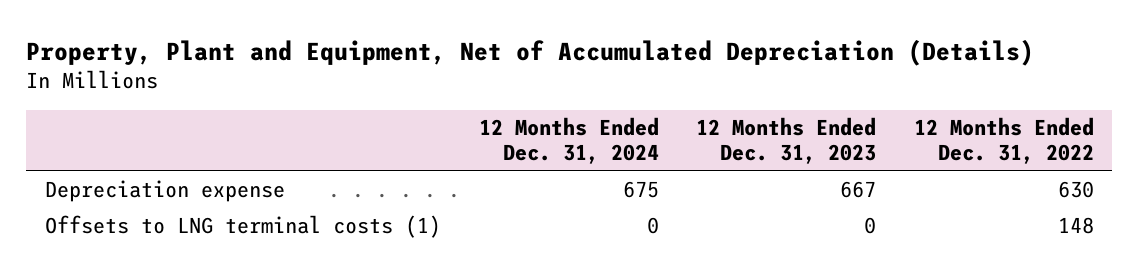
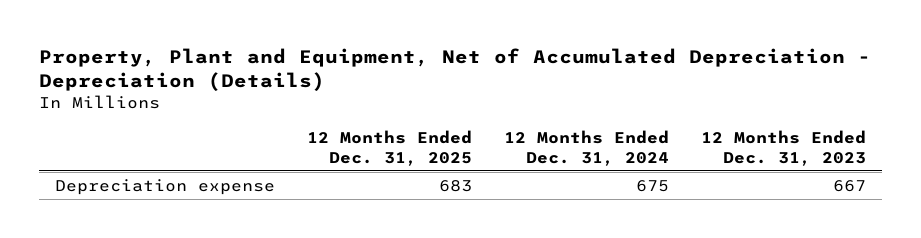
- Property, Plant and Equipment, Net of Accumulated Depreciation (Details)
+ Property, Plant and Equipment, Net of Accumulated Depreciation - Depreciation (Details)
- | 12 Months Ended Dec. 31, 2024 | 12 Months Ended Dec. 31, 2023 | 12 Months Ended Dec. 31, 2022
+ | 12 Months Ended Dec. 31, 2025 | 12 Months Ended Dec. 31, 2024 | 12 Months Ended Dec. 31, 2023
- Offsets to LNG terminal costs (1) | 0 | 0 | 148

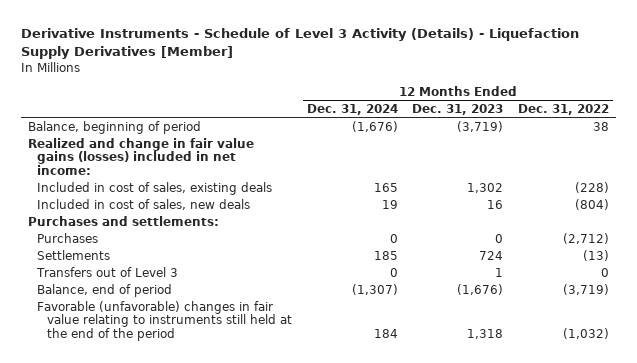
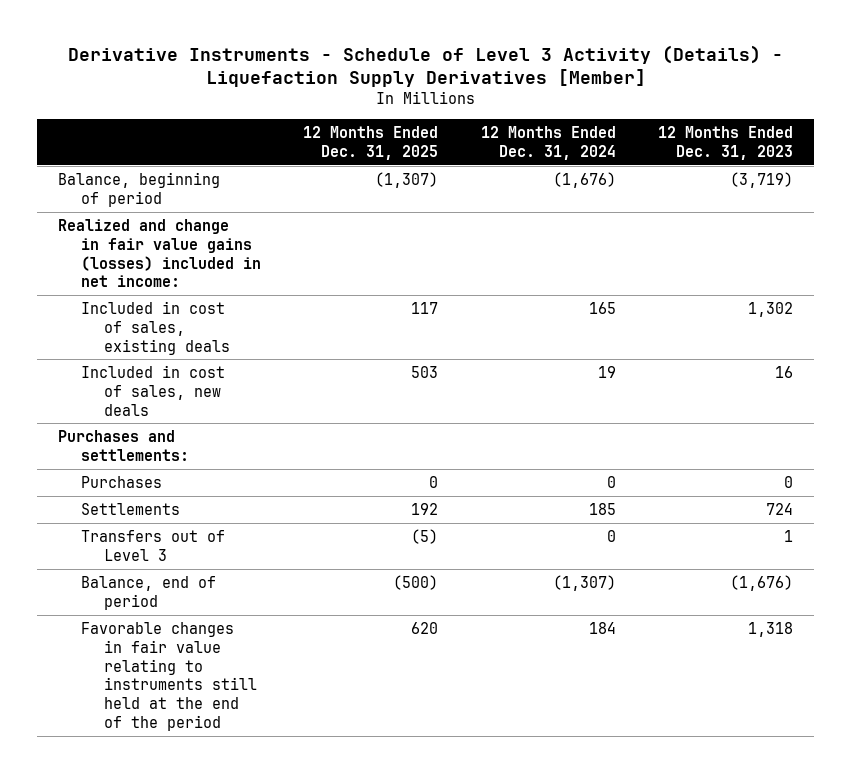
- | 12 Months Ended Dec. 31, 2024 | 12 Months Ended Dec. 31, 2023 | 12 Months Ended Dec. 31, 2022
+ | 12 Months Ended Dec. 31, 2025 | 12 Months Ended Dec. 31, 2024 | 12 Months Ended Dec. 31, 2023
- Favorable (unfavorable) changes in fair value relating to instruments still held at the end of the period | 184 | 1,318 | (1,032)
+ Favorable changes in fair value relating to instruments still held at the end of the period | 620 | 184 | 1,318

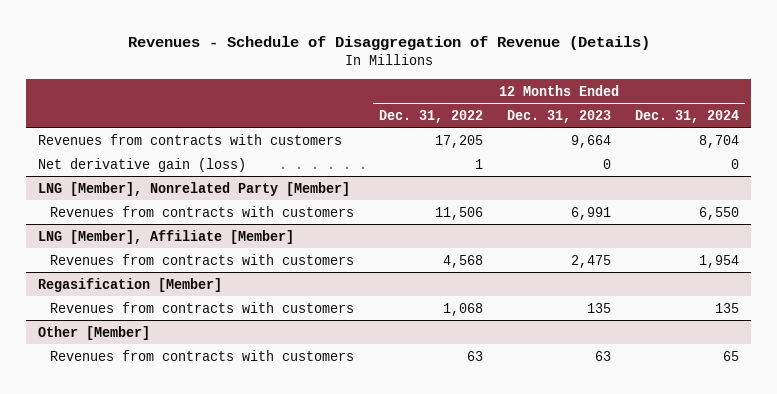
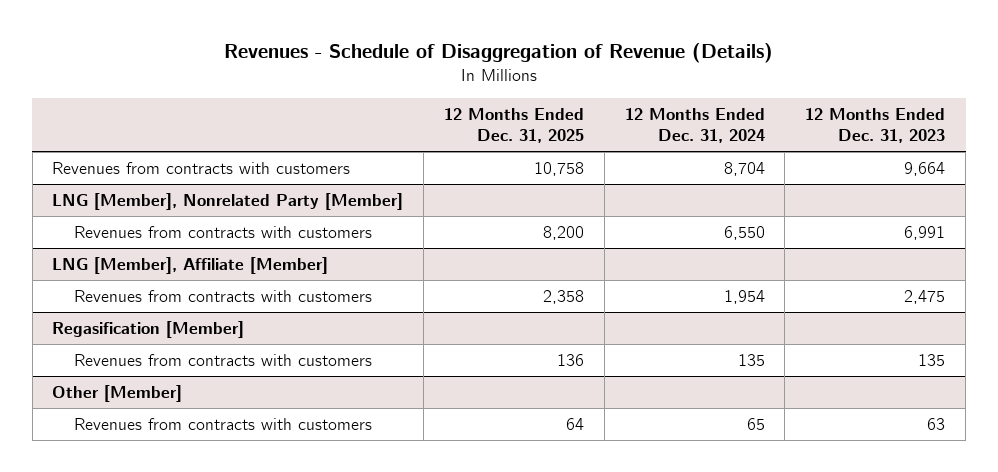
- | 12 Months Ended Dec. 31, 2022 | 12 Months Ended Dec. 31, 2023 | 12 Months Ended Dec. 31, 2024
+ | 12 Months Ended Dec. 31, 2025 | 12 Months Ended Dec. 31, 2024 | 12 Months Ended Dec. 31, 2023
- Net derivative gain (loss) | 1 | 0 | 0

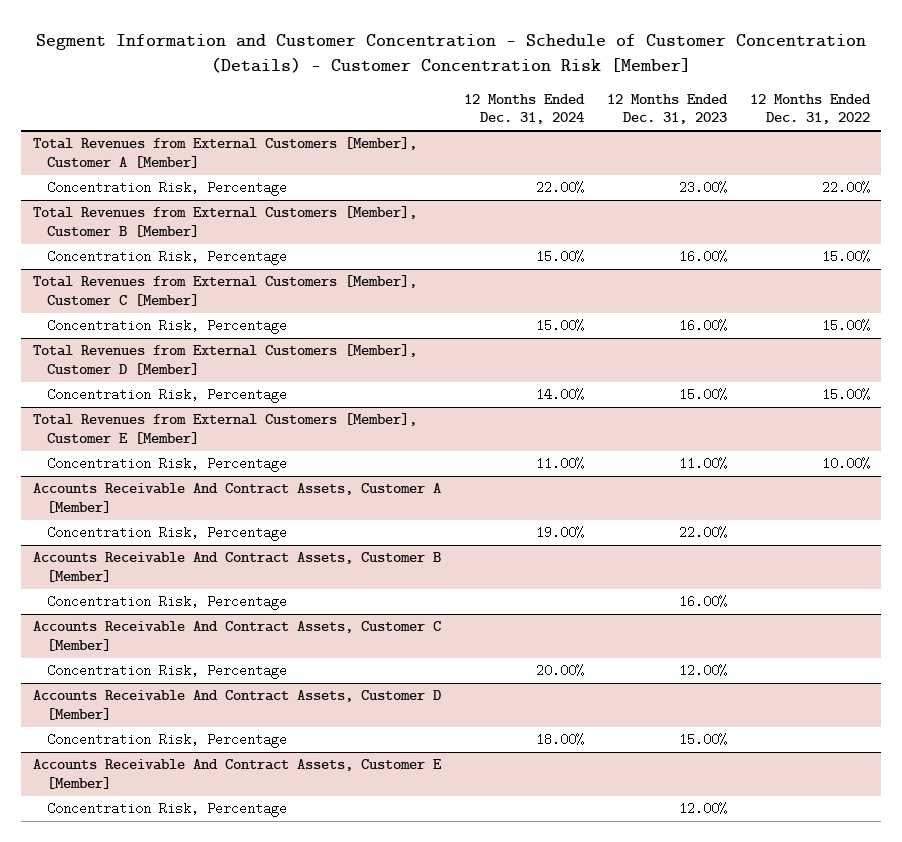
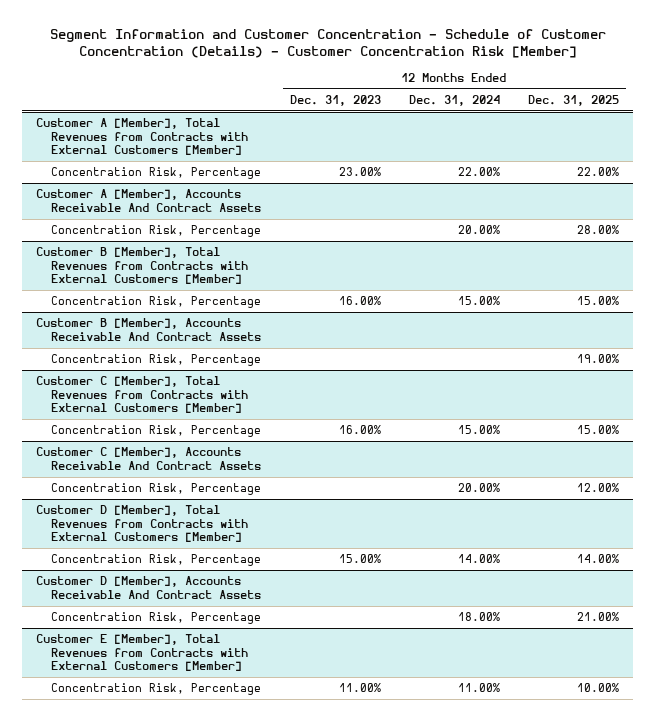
- | 12 Months Ended Dec. 31, 2024 | 12 Months Ended Dec. 31, 2023 | 12 Months Ended Dec. 31, 2022
+ | 12 Months Ended Dec. 31, 2023 | 12 Months Ended Dec. 31, 2024 | 12 Months Ended Dec. 31, 2025
- Total Revenues from External Customers [Member], Customer A [Member]
+ Customer A [Member], Total Revenues from Contracts with External Customers [Member]
- Total Revenues from External Customers [Member], Customer B [Member]
+ Customer A [Member], Accounts Receivable And Contract Assets
+ Concentration Risk, Percentage | | 20.00% | 28.00%
+ Customer B [Member], Total Revenues from Contracts with External Customers [Member]
- Total Revenues from External Customers [Member], Customer C [Member]
+ Customer B [Member], Accounts Receivable And Contract Assets
+ Concentration Risk, Percentage | | | 19.00%
+ Customer C [Member], Total Revenues from Contracts with External Customers [Member]
- Total Revenues from External Customers [Member], Customer D [Member]
+ Customer C [Member], Accounts Receivable And Contract Assets
+ Concentration Risk, Percentage | | 20.00% | 12.00%
+ Customer D [Member], Total Revenues from Contracts with External Customers [Member]
- Total Revenues from External Customers [Member], Customer E [Member]
+ Customer D [Member], Accounts Receivable And Contract Assets
+ Concentration Risk, Percentage | | 18.00% | 21.00%
+ Customer E [Member], Total Revenues from Contracts with External Customers [Member]
- Accounts Receivable And Contract Assets, Customer A [Member]
- Concentration Risk, Percentage | 19.00% | 22.00% |
- Accounts Receivable And Contract Assets, Customer B [Member]
- Concentration Risk, Percentage | | 16.00% |
- Accounts Receivable And Contract Assets, Customer C [Member]
- Concentration Risk, Percentage | 20.00% | 12.00% |
- Accounts Receivable And Contract Assets, Customer D [Member]
- Concentration Risk, Percentage | 18.00% | 15.00% |
- Accounts Receivable And Contract Assets, Customer E [Member]
- Concentration Risk, Percentage | | 12.00% |

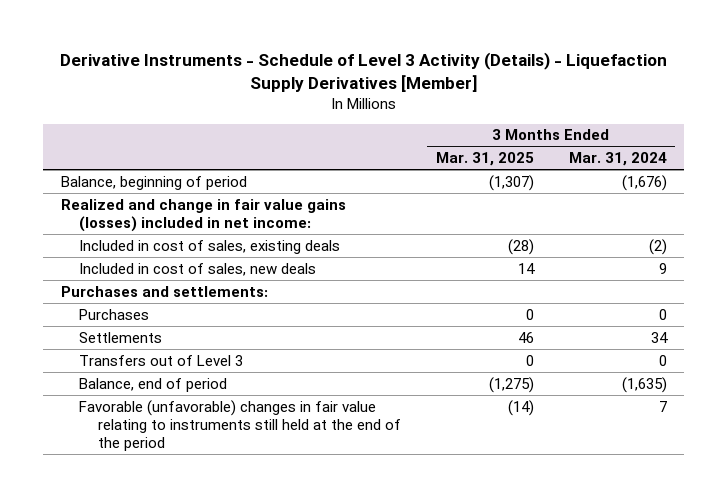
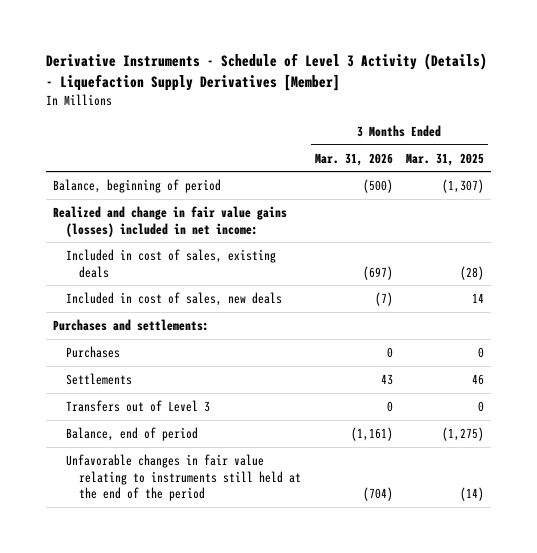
- | 3 Months Ended Mar. 31, 2025 | 3 Months Ended Mar. 31, 2024
+ | 3 Months Ended Mar. 31, 2026 | 3 Months Ended Mar. 31, 2025
- Favorable (unfavorable) changes in fair value relating to instruments still held at the end of the period | (14) | 7
+ Unfavorable changes in fair value relating to instruments still held at the end of the period | (704) | (14)

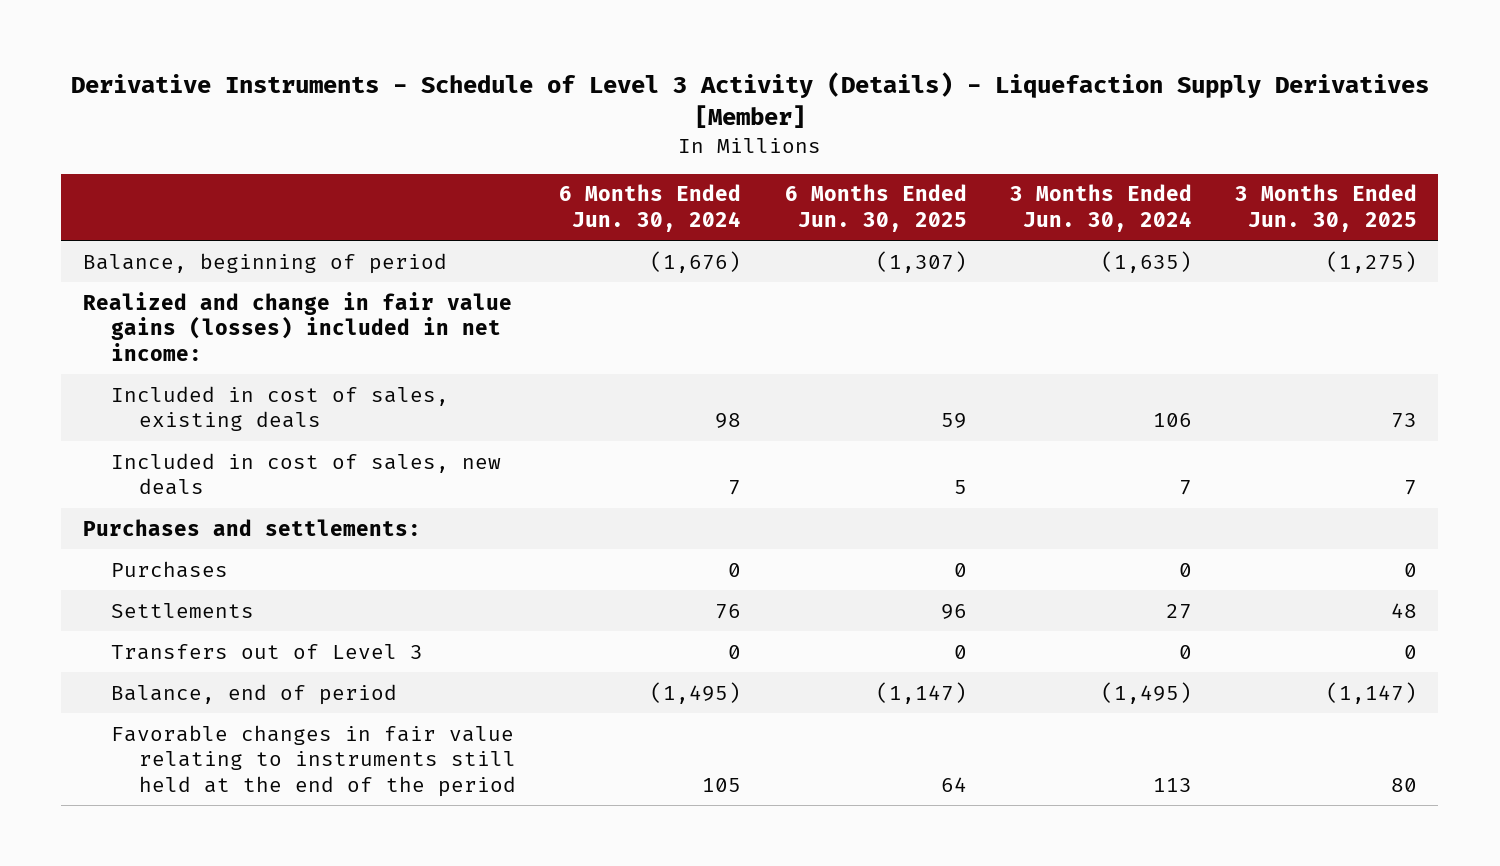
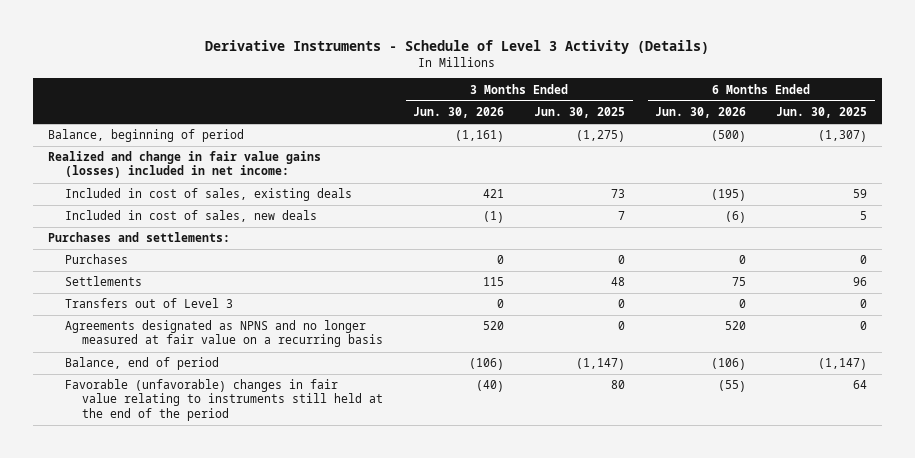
- Derivative Instruments - Schedule of Level 3 Activity (Details) - Liquefaction Supply Derivatives [Member]
+ Derivative Instruments - Schedule of Level 3 Activity (Details)
- | 6 Months Ended Jun. 30, 2024 | 6 Months Ended Jun. 30, 2025 | 3 Months Ended Jun. 30, 2024 | 3 Months Ended Jun. 30, 2025
+ | 3 Months Ended Jun. 30, 2026 | 3 Months Ended Jun. 30, 2025 | 6 Months Ended Jun. 30, 2026 | 6 Months Ended Jun. 30, 2025
+ Agreements designated as NPNS and no longer measured at fair value on a recurring basis | 520 | 0 | 520 | 0
- Favorable changes in fair value relating to instruments still held at the end of the period | 105 | 64 | 113 | 80
+ Favorable (unfavorable) changes in fair value relating to instruments still held at the end of the period | (40) | 80 | (55) | 64

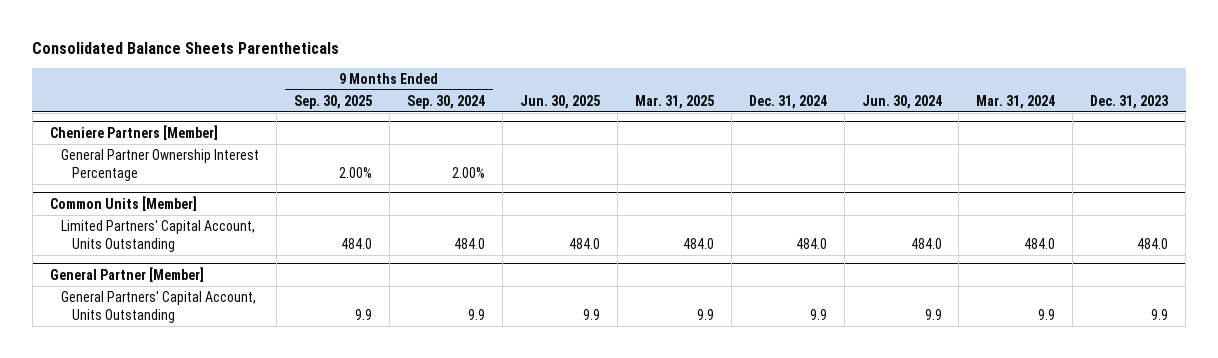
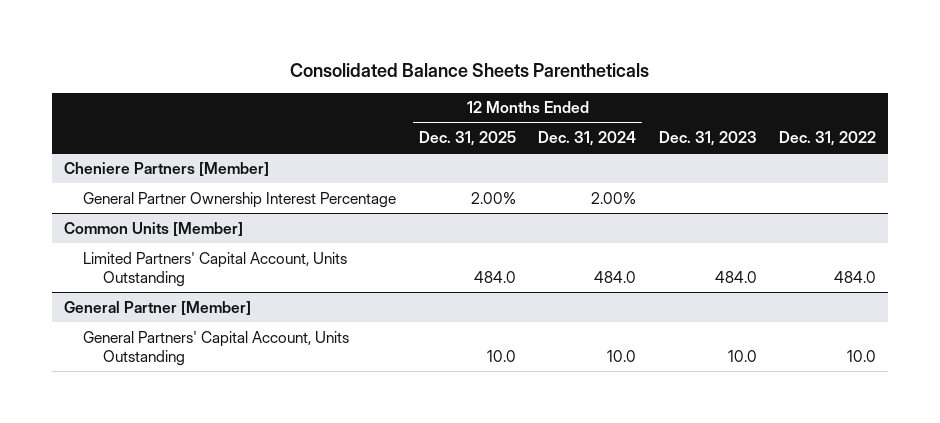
- | 9 Months Ended Sep. 30, 2025 | 9 Months Ended Sep. 30, 2024 | Jun. 30, 2025 | Mar. 31, 2025 | Dec. 31, 2024 | Jun. 30, 2024 | Mar. 31, 2024 | Dec. 31, 2023
+ | 12 Months Ended Dec. 31, 2025 | 12 Months Ended Dec. 31, 2024 | Dec. 31, 2023 | Dec. 31, 2022
@ General Partner [Member]
- General Partners' Capital Account, Units Outstanding | 9.9 | 9.9 | 9.9 | 9.9 | 9.9 | 9.9 | 9.9 | 9.9
+ General Partners' Capital Account, Units Outstanding | 10.0 | 10.0 | 10.0 | 10.0

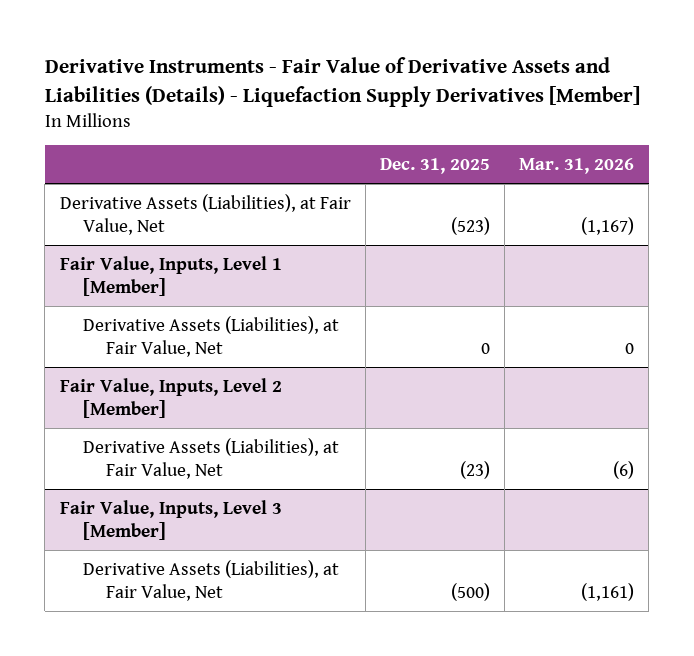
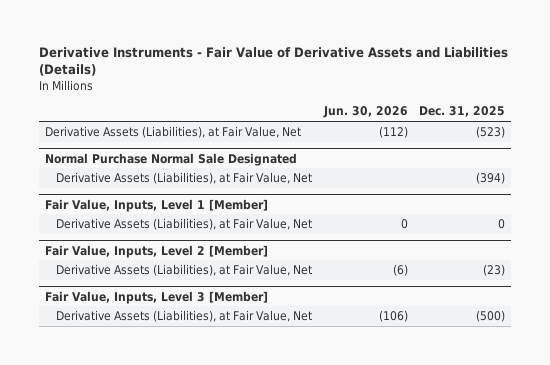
- Derivative Instruments - Fair Value of Derivative Assets and Liabilities (Details) - Liquefaction Supply Derivatives [Member]
+ Derivative Instruments - Fair Value of Derivative Assets and Liabilities (Details)
- | Dec. 31, 2025 | Mar. 31, 2026
+ | Jun. 30, 2026 | Dec. 31, 2025
+ Normal Purchase Normal Sale Designated
+ Derivative Assets (Liabilities), at Fair Value, Net | | (394)

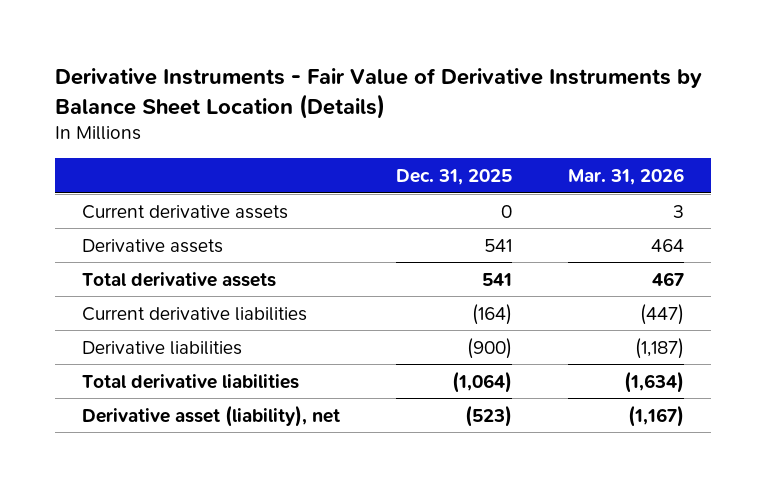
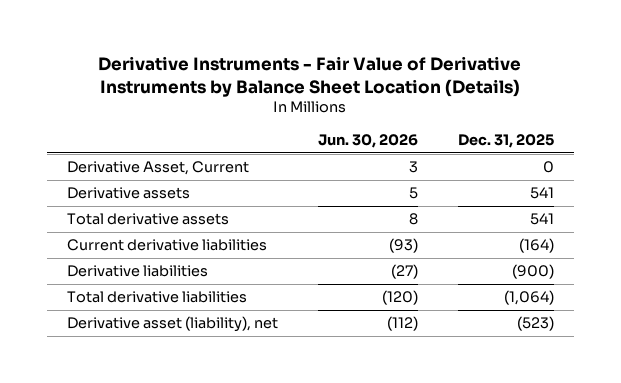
- | Dec. 31, 2025 | Mar. 31, 2026
+ | Jun. 30, 2026 | Dec. 31, 2025
- Current derivative assets | 0 | 3
+ Derivative Asset, Current | 3 | 0

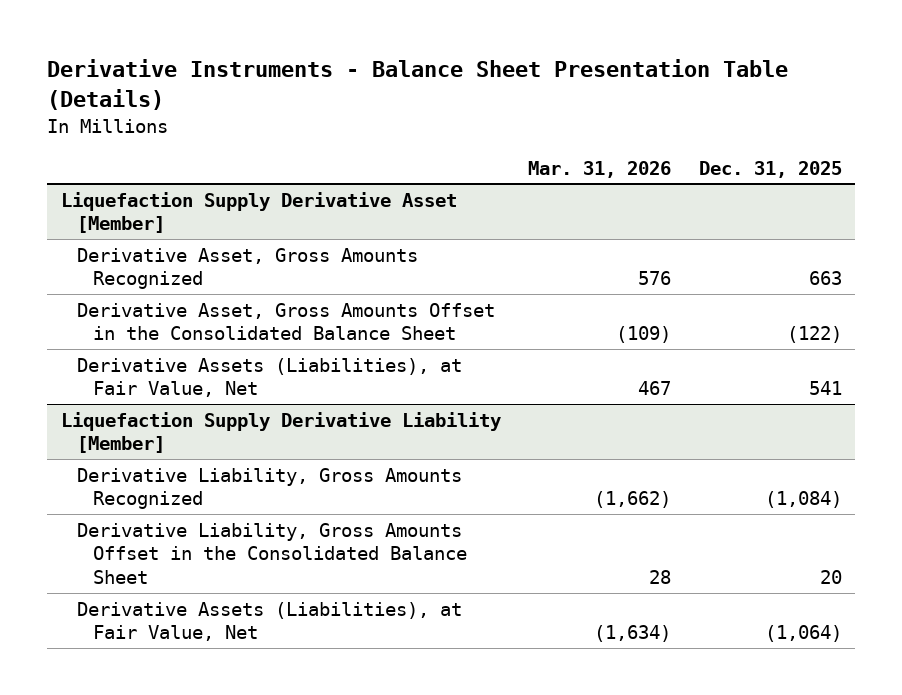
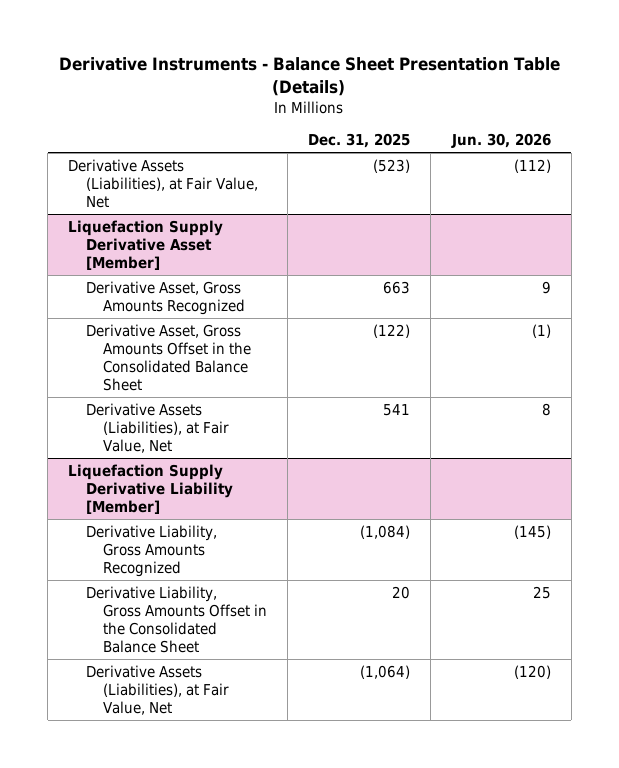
- | Mar. 31, 2026 | Dec. 31, 2025
+ | Dec. 31, 2025 | Jun. 30, 2026
+ Derivative Assets (Liabilities), at Fair Value, Net | (523) | (112)

